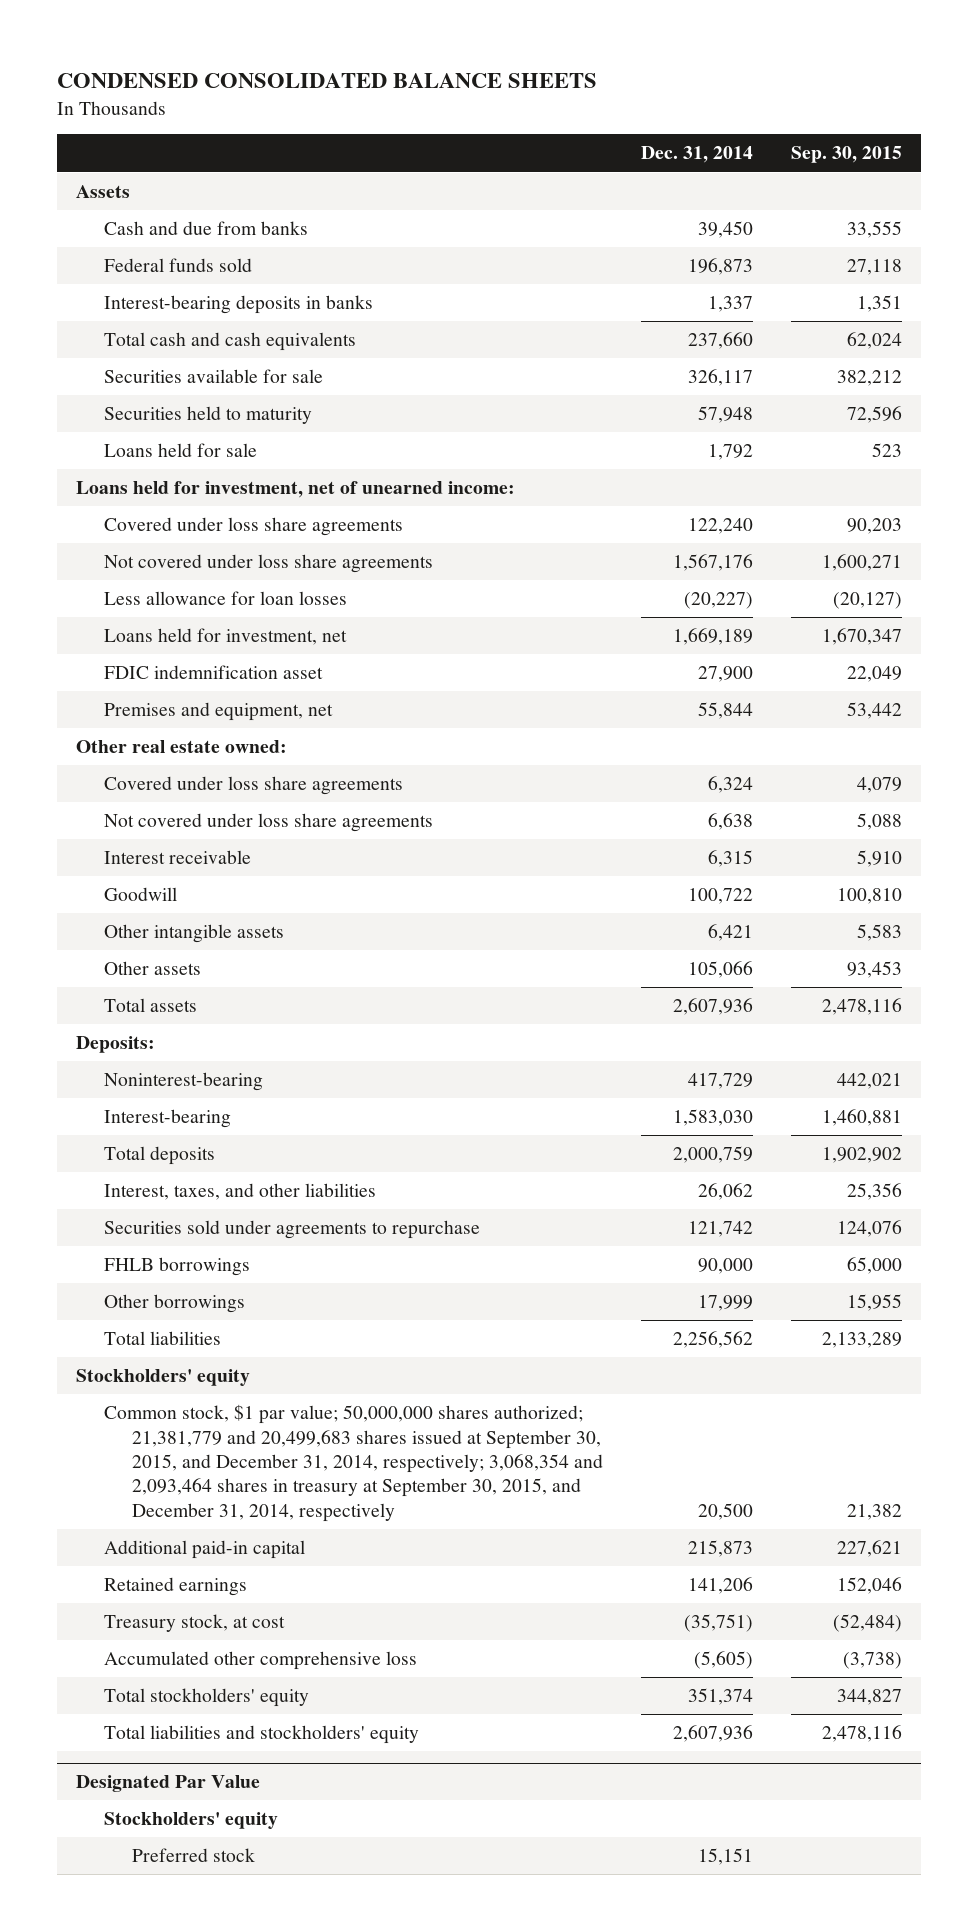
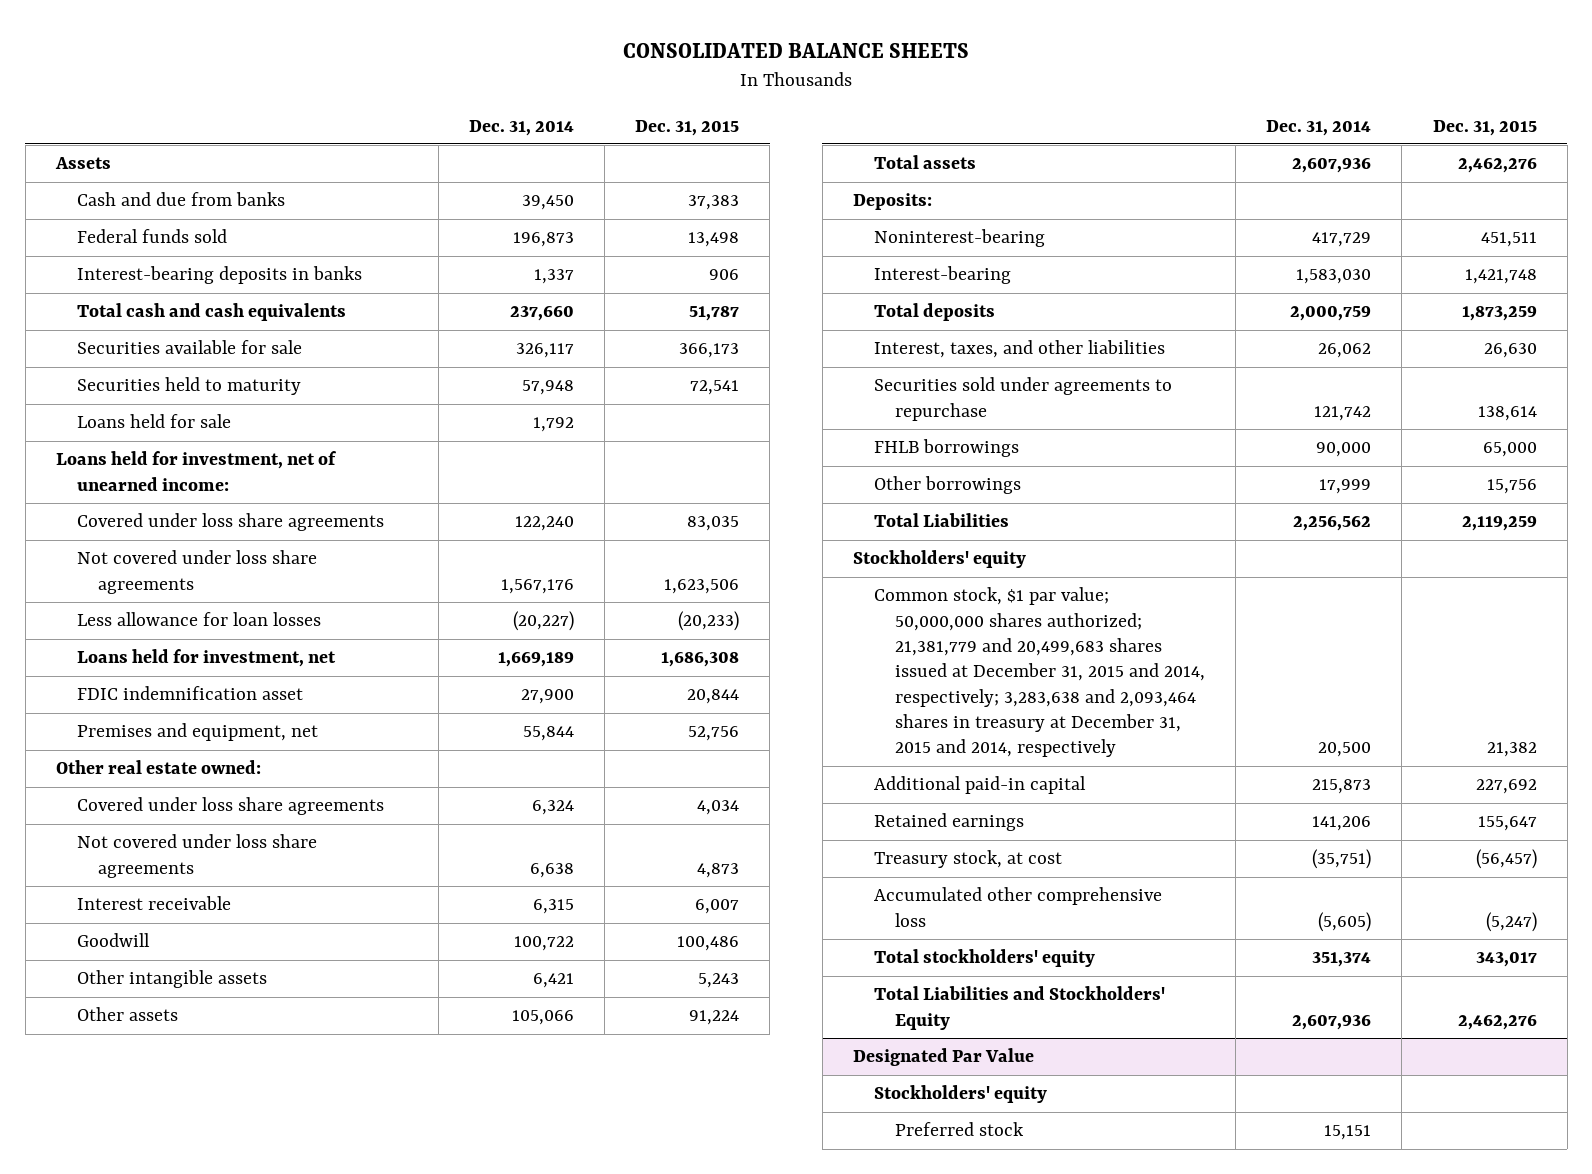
- CONDENSED CONSOLIDATED BALANCE SHEETS
+ CONSOLIDATED BALANCE SHEETS
- | Dec. 31, 2014 | Sep. 30, 2015
+ | Dec. 31, 2014 | Dec. 31, 2015
- Total liabilities | 2,256,562 | 2,133,289
+ Total Liabilities | 2,256,562 | 2,119,259
- Common stock, $1 par value; 50,000,000 shares authorized; 21,381,779 and 20,499,683 shares issued at September 30, 2015, and December 31, 2014, respectively; 3,068,354 and 2,093,464 shares in treasury at September 30, 2015, and December 31, 2014, respectively | 20,500 | 21,382
+ Common stock, $1 par value; 50,000,000 shares authorized; 21,381,779 and 20,499,683 shares issued at December 31, 2015 and 2014, respectively; 3,283,638 and 2,093,464 shares in treasury at December 31, 2015 and 2014, respectively | 20,500 | 21,382
- Total liabilities and stockholders' equity | 2,607,936 | 2,478,116
+ Total Liabilities and Stockholders' Equity | 2,607,936 | 2,462,276

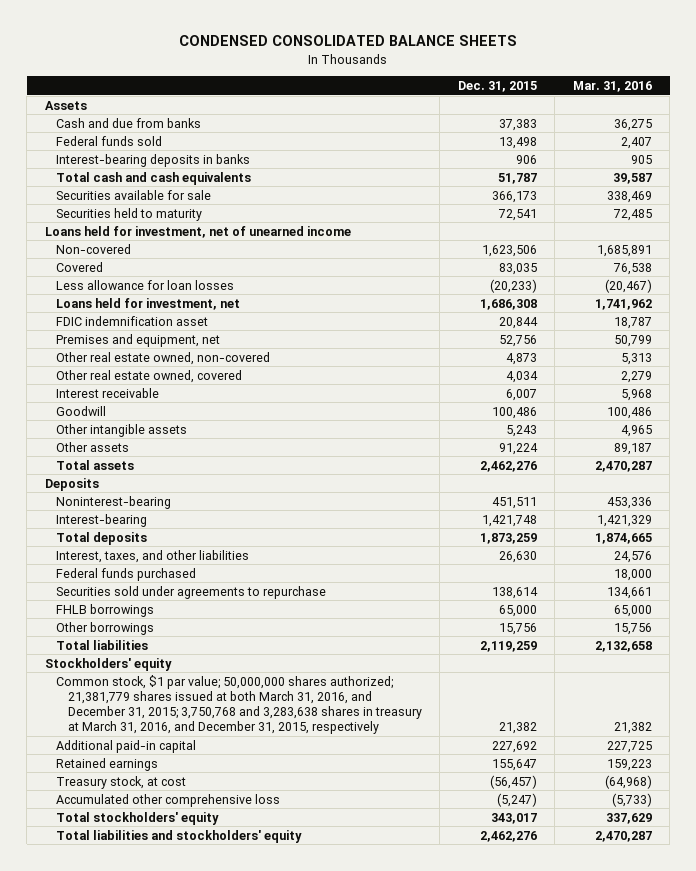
- CONSOLIDATED BALANCE SHEETS
+ CONDENSED CONSOLIDATED BALANCE SHEETS
- | Dec. 31, 2014 | Dec. 31, 2015
+ | Dec. 31, 2015 | Mar. 31, 2016
- Loans held for sale | 1,792 |
- Loans held for investment, net of unearned income:
- Covered under loss share agreements | 122,240 | 83,035
- Not covered under loss share agreements | 1,567,176 | 1,623,506
+ Loans held for investment, net of unearned income
+ Non-covered | 1,623,506 | 1,685,891
+ Covered | 83,035 | 76,538
- Other real estate owned:
- Covered under loss share agreements | 6,324 | 4,034
- Not covered under loss share agreements | 6,638 | 4,873
+ Other real estate owned, non-covered | 4,873 | 5,313
+ Other real estate owned, covered | 4,034 | 2,279
- Deposits:
+ Deposits
+ Federal funds purchased | | 18,000
- Total Liabilities | 2,256,562 | 2,119,259
+ Total liabilities | 2,119,259 | 2,132,658
- Common stock, $1 par value; 50,000,000 shares authorized; 21,381,779 and 20,499,683 shares issued at December 31, 2015 and 2014, respectively; 3,283,638 and 2,093,464 shares in treasury at December 31, 2015 and 2014, respectively | 20,500 | 21,382
+ Common stock, $1 par value; 50,000,000 shares authorized; 21,381,779 shares issued at both March 31, 2016, and December 31, 2015; 3,750,768 and 3,283,638 shares in treasury at March 31, 2016, and December 31, 2015, respectively | 21,382 | 21,382
- Total Liabilities and Stockholders' Equity | 2,607,936 | 2,462,276
- Designated Par Value
- Stockholders' equity
- Preferred stock | 15,151 |
+ Total liabilities and stockholders' equity | 2,462,276 | 2,470,287

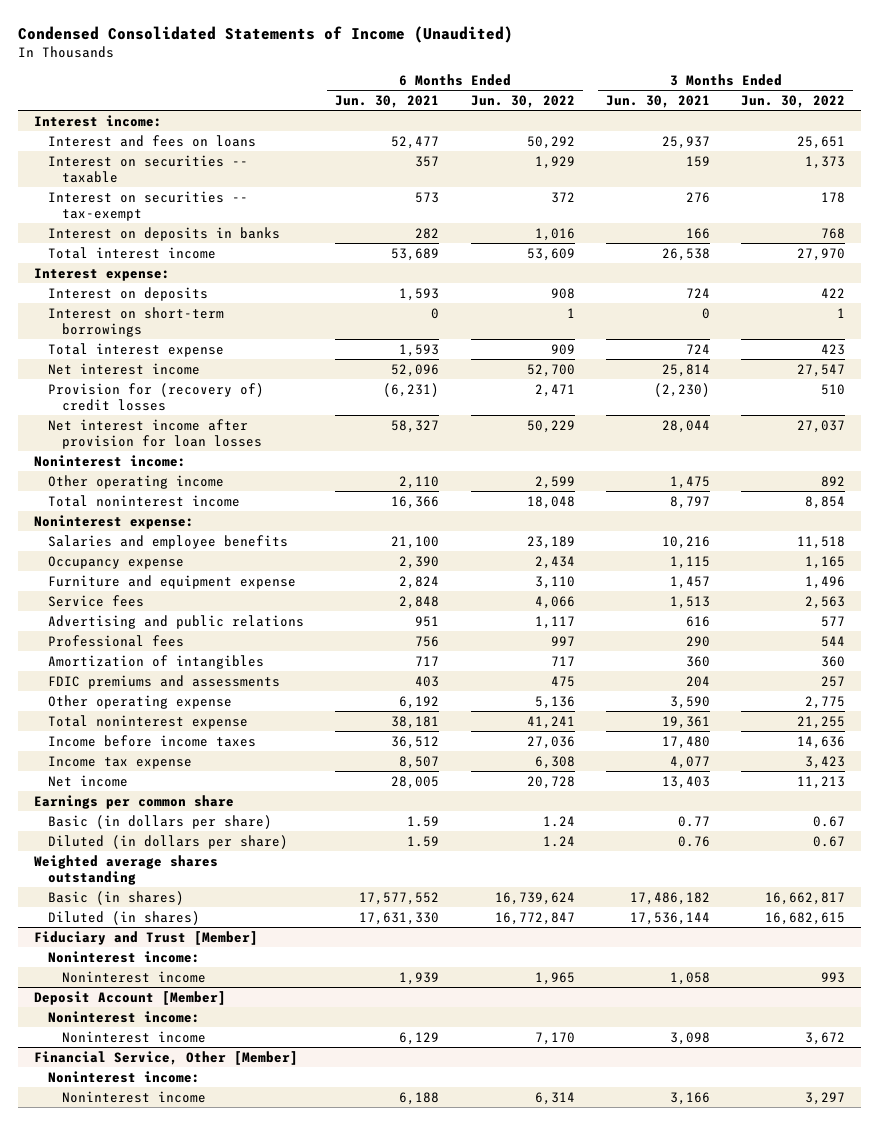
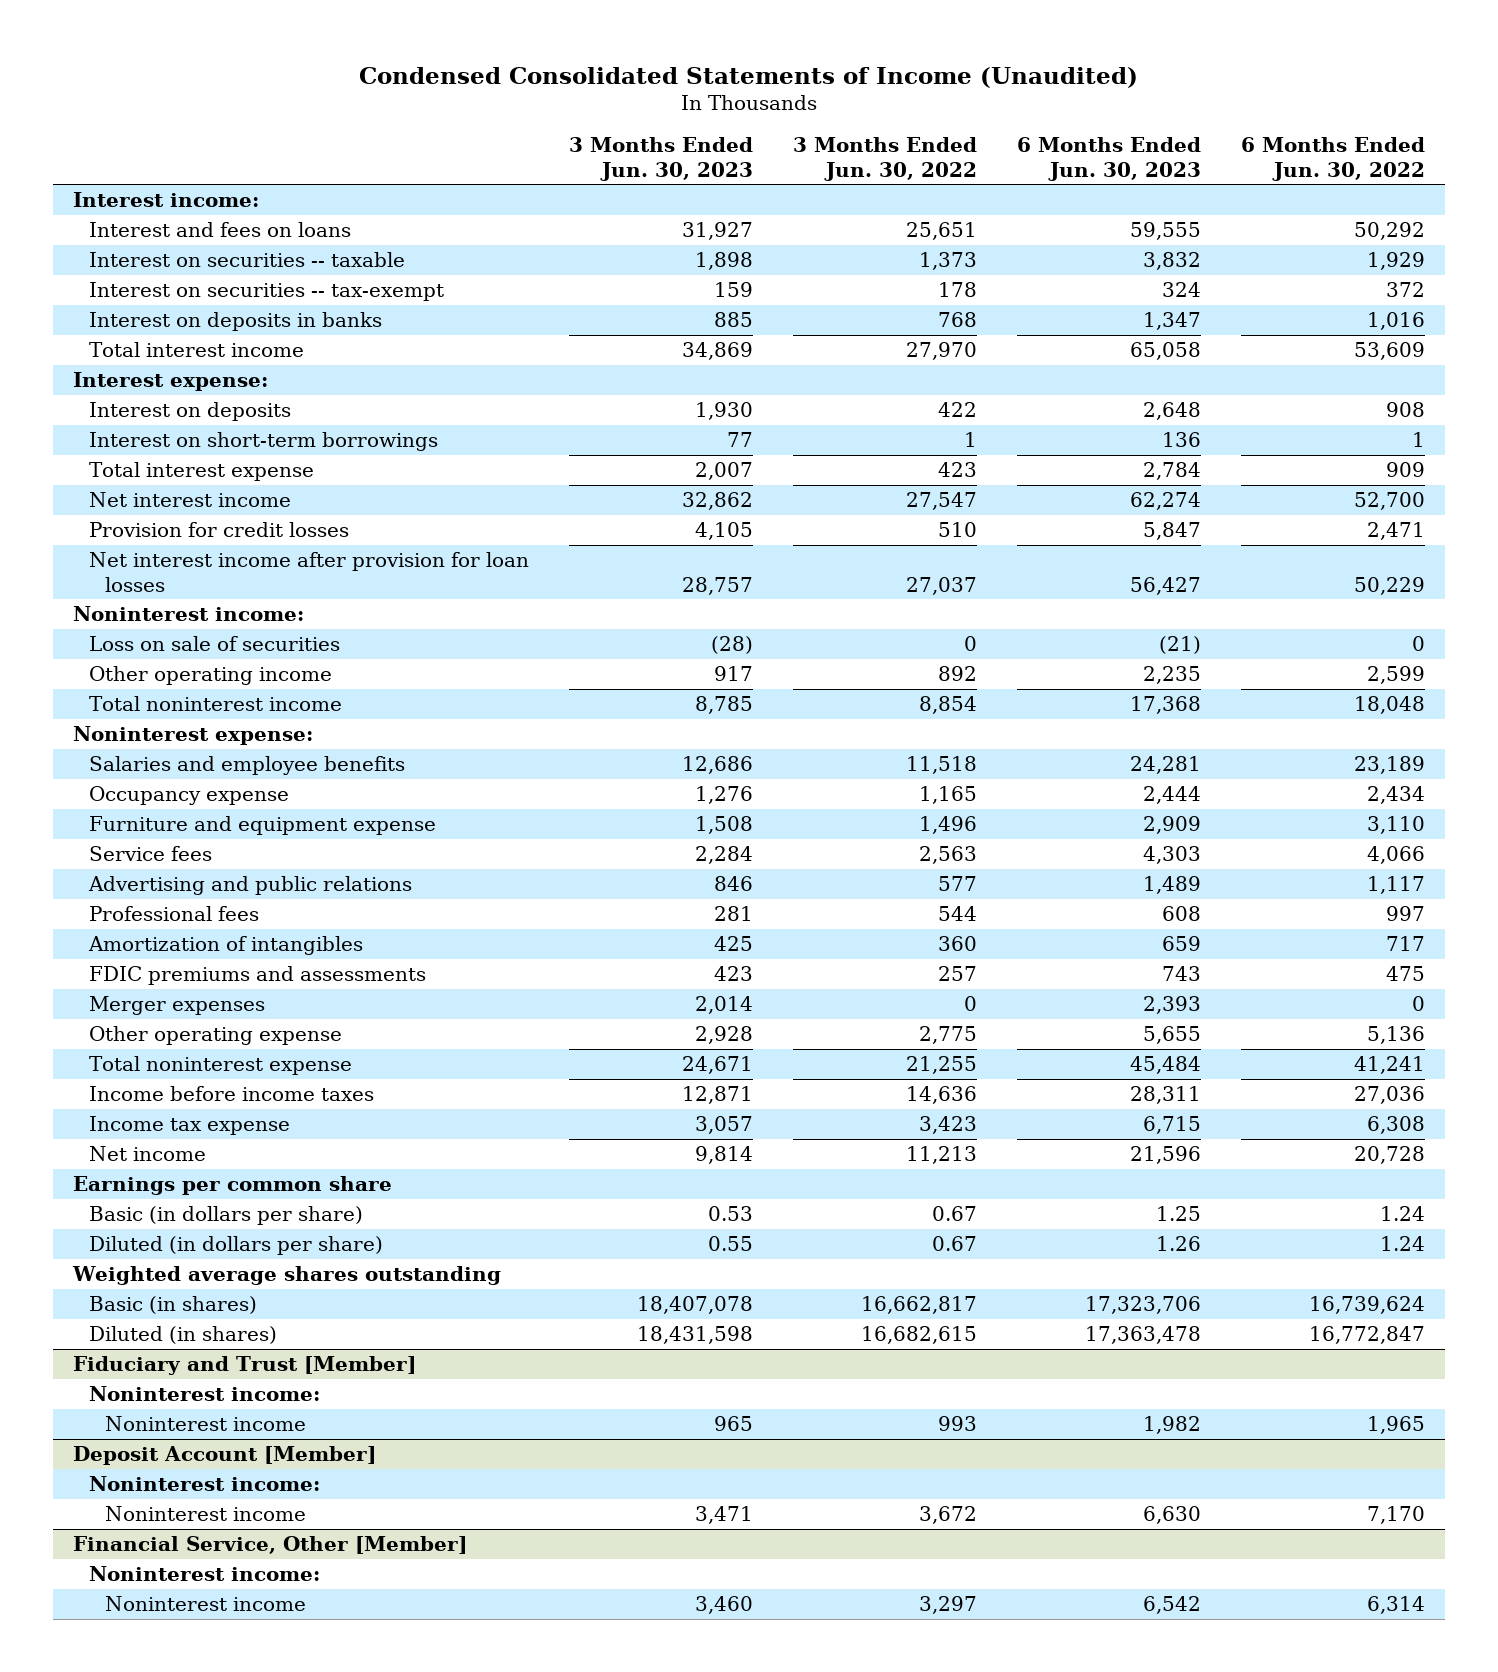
- | 6 Months Ended Jun. 30, 2021 | 6 Months Ended Jun. 30, 2022 | 3 Months Ended Jun. 30, 2021 | 3 Months Ended Jun. 30, 2022
+ | 3 Months Ended Jun. 30, 2023 | 3 Months Ended Jun. 30, 2022 | 6 Months Ended Jun. 30, 2023 | 6 Months Ended Jun. 30, 2022
- Provision for (recovery of) credit losses | (6,231) | 2,471 | (2,230) | 510
+ Provision for credit losses | 4,105 | 510 | 5,847 | 2,471
+ Loss on sale of securities | (28) | 0 | (21) | 0
+ Merger expenses | 2,014 | 0 | 2,393 | 0

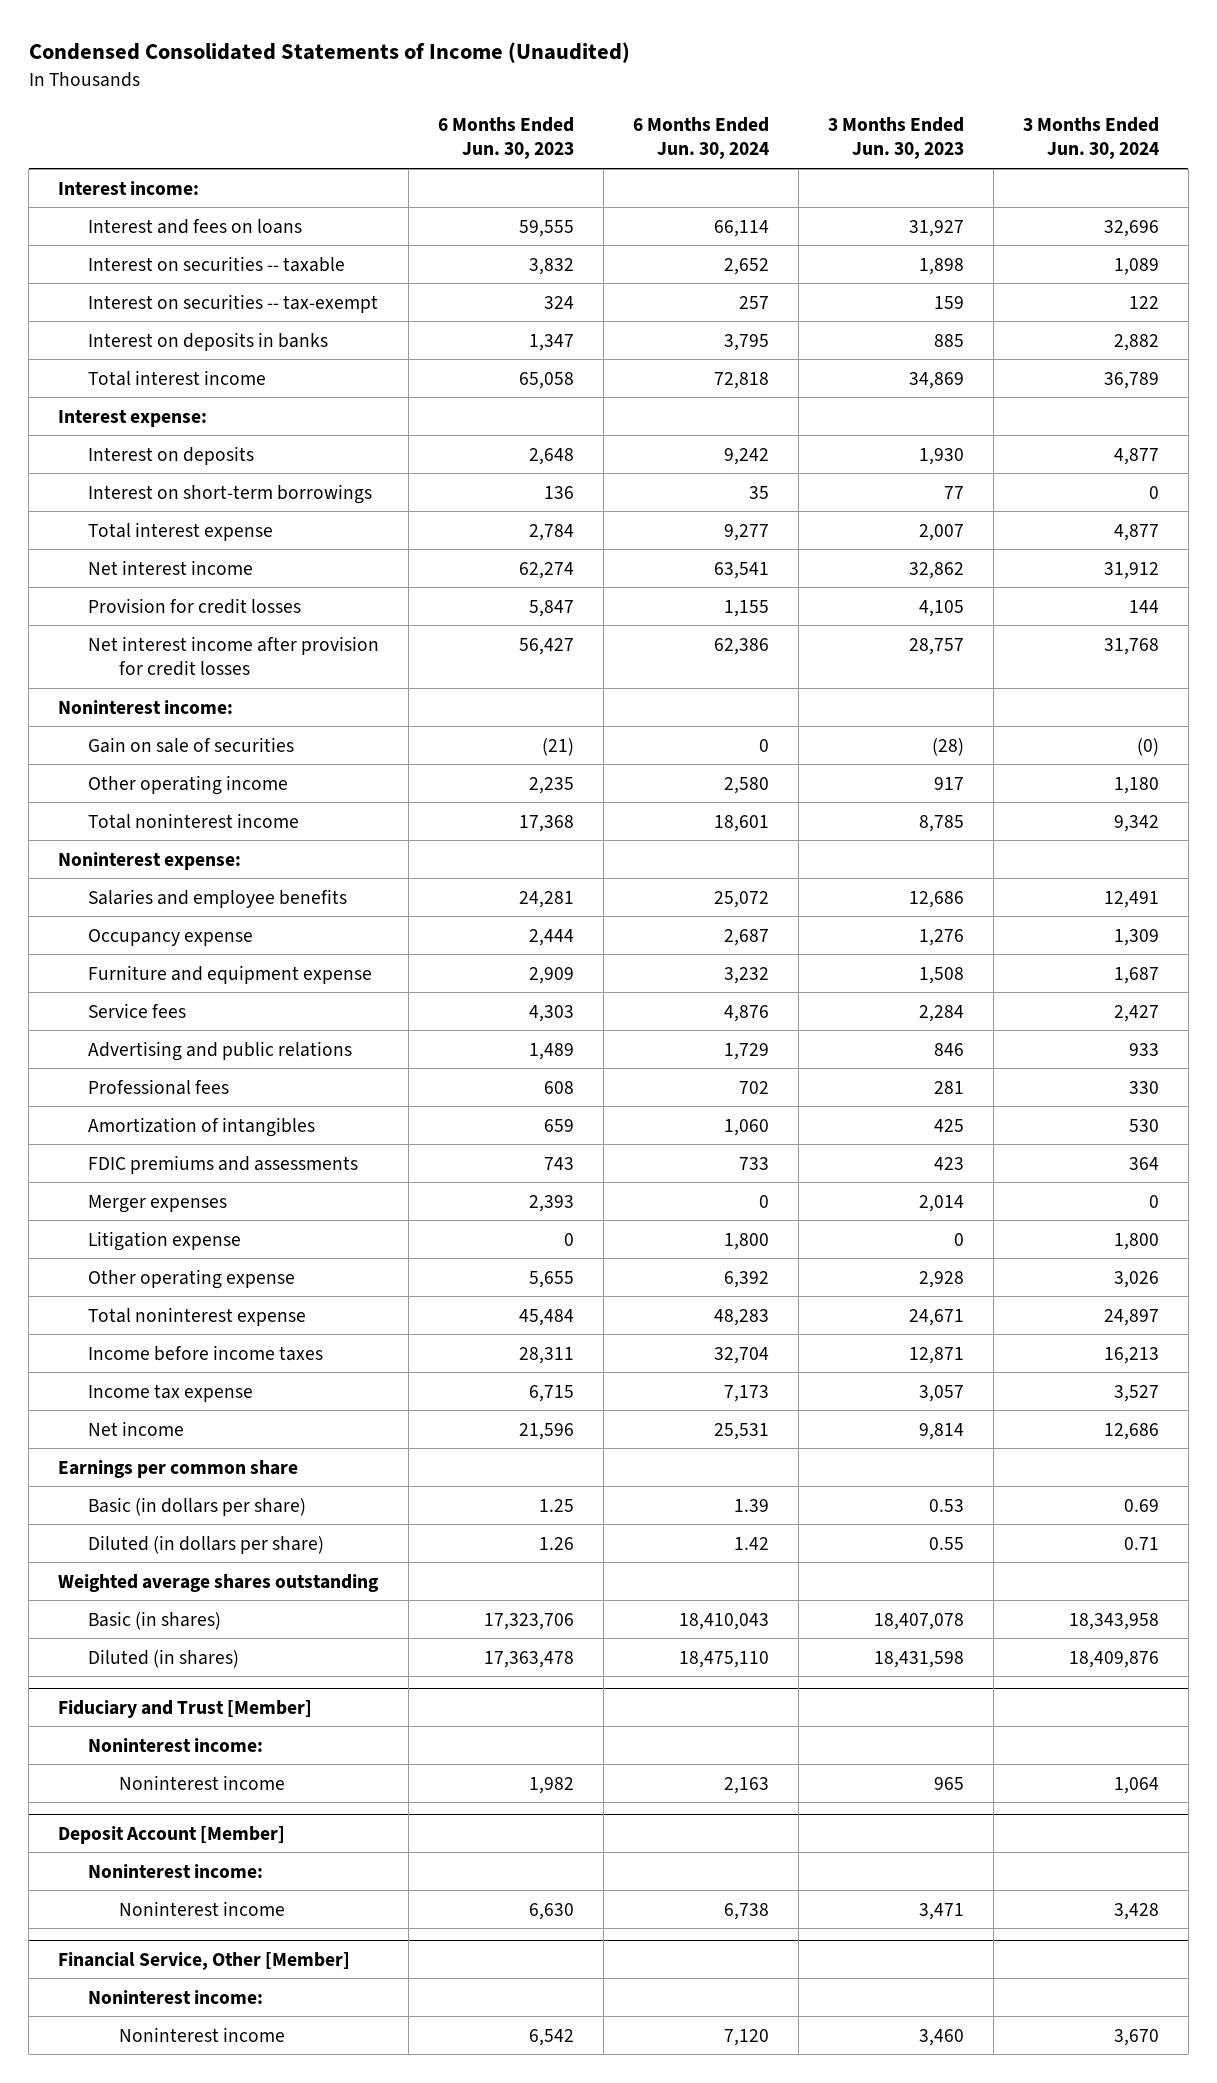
- | 3 Months Ended Jun. 30, 2023 | 3 Months Ended Jun. 30, 2022 | 6 Months Ended Jun. 30, 2023 | 6 Months Ended Jun. 30, 2022
+ | 6 Months Ended Jun. 30, 2023 | 6 Months Ended Jun. 30, 2024 | 3 Months Ended Jun. 30, 2023 | 3 Months Ended Jun. 30, 2024
- Net interest income after provision for loan losses | 28,757 | 27,037 | 56,427 | 50,229
+ Net interest income after provision for credit losses | 56,427 | 62,386 | 28,757 | 31,768
- Loss on sale of securities | (28) | 0 | (21) | 0
+ Gain on sale of securities | (21) | 0 | (28) | (0)
+ Litigation expense | 0 | 1,800 | 0 | 1,800

